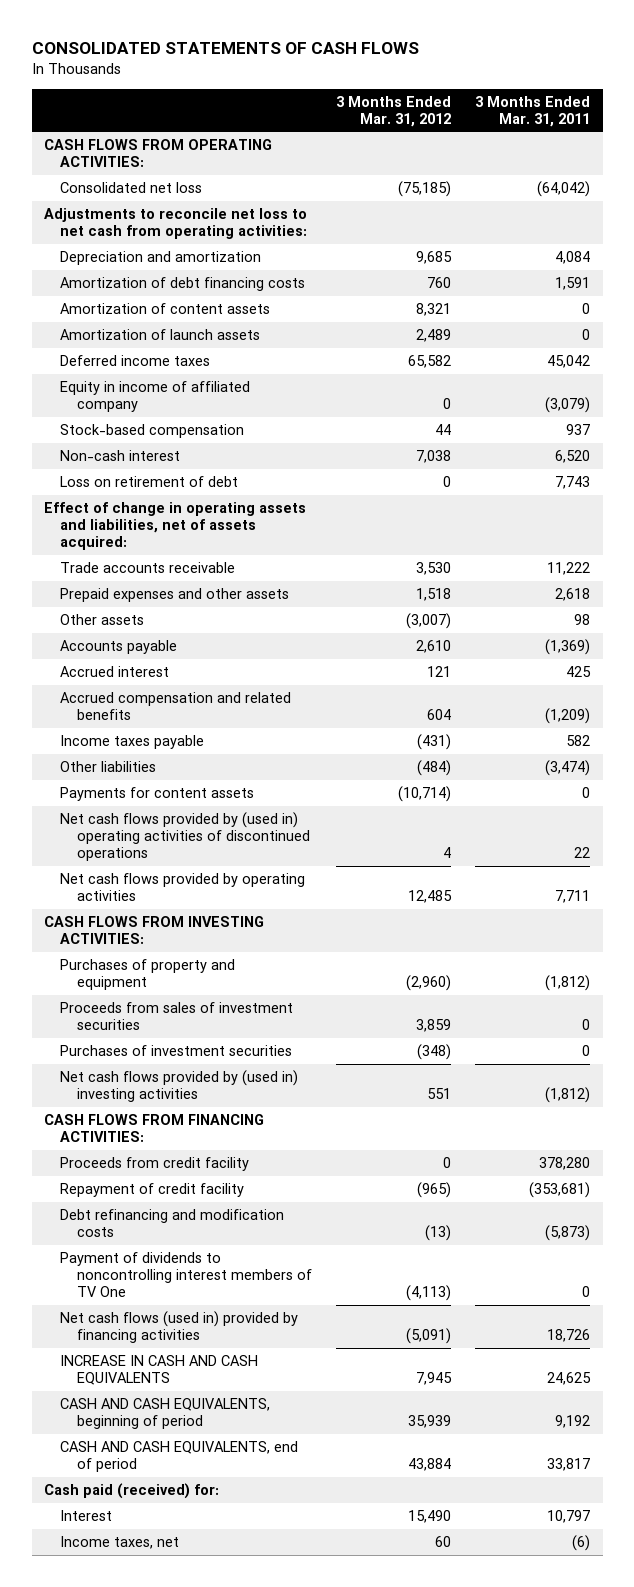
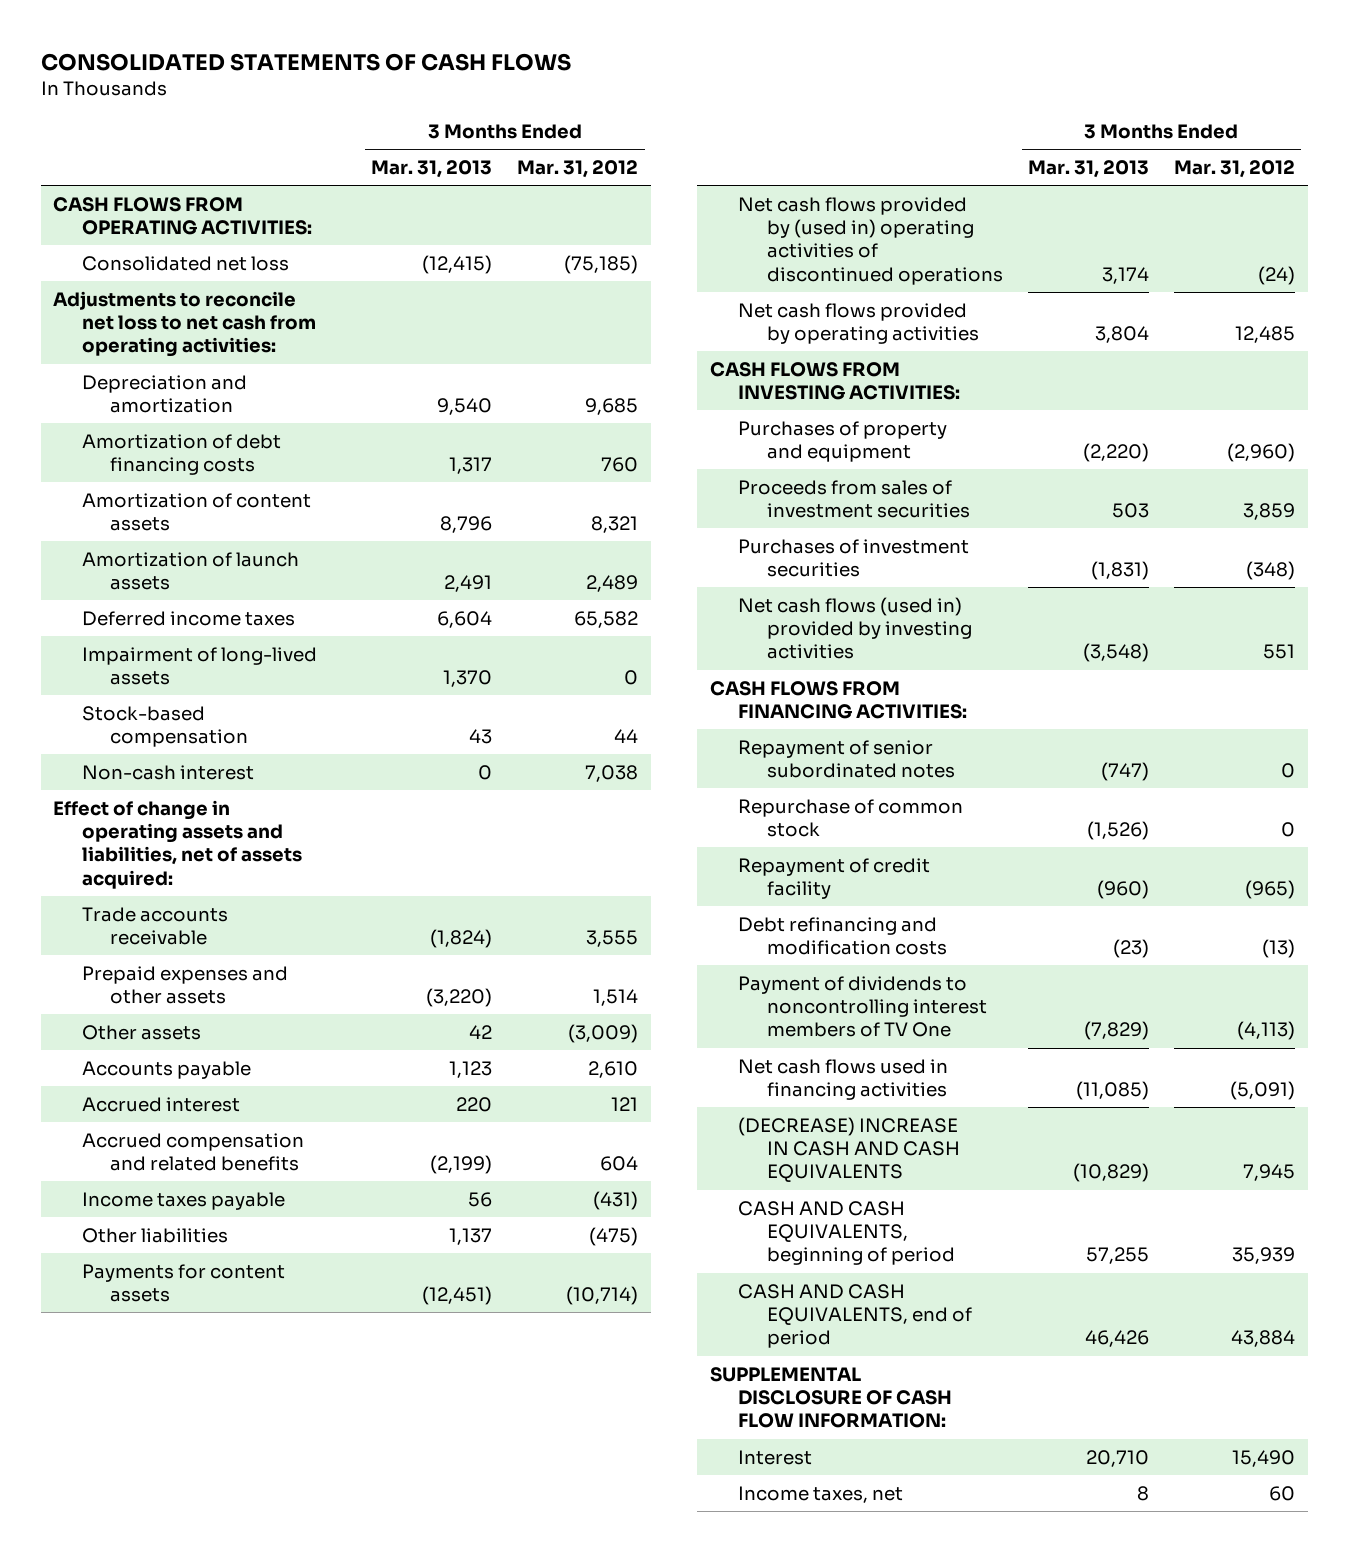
- | 3 Months Ended Mar. 31, 2012 | 3 Months Ended Mar. 31, 2011
+ | 3 Months Ended Mar. 31, 2013 | 3 Months Ended Mar. 31, 2012
- Equity in income of affiliated company | 0 | (3,079)
+ Impairment of long-lived assets | 1,370 | 0
- Loss on retirement of debt | 0 | 7,743
- Trade accounts receivable | 3,530 | 11,222
- Prepaid expenses and other assets | 1,518 | 2,618
- Other assets | (3,007) | 98
+ Trade accounts receivable | (1,824) | 3,555
+ Prepaid expenses and other assets | (3,220) | 1,514
+ Other assets | 42 | (3,009)
- Other liabilities | (484) | (3,474)
+ Other liabilities | 1,137 | (475)
- Net cash flows provided by (used in) operating activities of discontinued operations | 4 | 22
+ Net cash flows provided by (used in) operating activities of discontinued operations | 3,174 | (24)
- Net cash flows provided by (used in) investing activities | 551 | (1,812)
+ Net cash flows (used in) provided by investing activities | (3,548) | 551
- Proceeds from credit facility | 0 | 378,280
+ Repayment of senior subordinated notes | (747) | 0
+ Repurchase of common stock | (1,526) | 0
- Net cash flows (used in) provided by financing activities | (5,091) | 18,726
- INCREASE IN CASH AND CASH EQUIVALENTS | 7,945 | 24,625
+ Net cash flows used in financing activities | (11,085) | (5,091)
+ (DECREASE) INCREASE IN CASH AND CASH EQUIVALENTS | (10,829) | 7,945
- Cash paid (received) for:
+ SUPPLEMENTAL DISCLOSURE OF CASH FLOW INFORMATION:

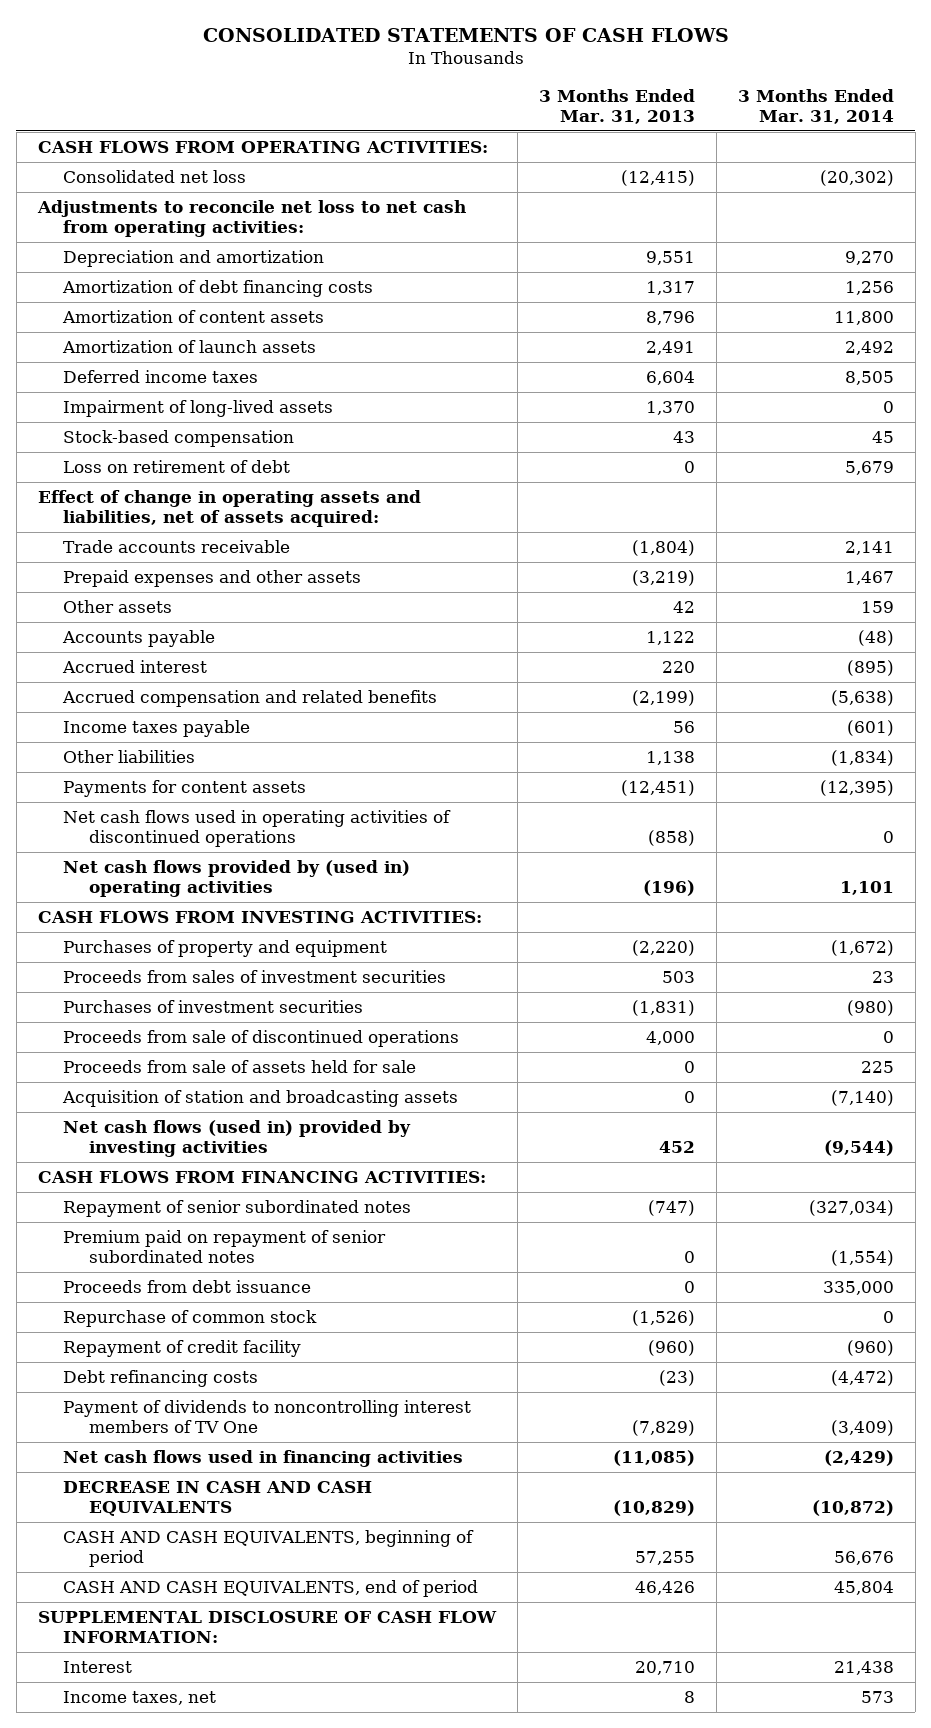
- | 3 Months Ended Mar. 31, 2013 | 3 Months Ended Mar. 31, 2012
+ | 3 Months Ended Mar. 31, 2013 | 3 Months Ended Mar. 31, 2014
- Depreciation and amortization | 9,540 | 9,685
+ Depreciation and amortization | 9,551 | 9,270
- Non-cash interest | 0 | 7,038
+ Loss on retirement of debt | 0 | 5,679
- Trade accounts receivable | (1,824) | 3,555
- Prepaid expenses and other assets | (3,220) | 1,514
+ Trade accounts receivable | (1,804) | 2,141
+ Prepaid expenses and other assets | (3,219) | 1,467
- Accounts payable | 1,123 | 2,610
+ Accounts payable | 1,122 | (48)
- Other liabilities | 1,137 | (475)
+ Other liabilities | 1,138 | (1,834)
- Net cash flows provided by (used in) operating activities of discontinued operations | 3,174 | (24)
- Net cash flows provided by operating activities | 3,804 | 12,485
+ Net cash flows used in operating activities of discontinued operations | (858) | 0
+ Net cash flows provided by (used in) operating activities | (196) | 1,101
- Net cash flows (used in) provided by investing activities | (3,548) | 551
+ Proceeds from sale of discontinued operations | 4,000 | 0
+ Proceeds from sale of assets held for sale | 0 | 225
+ Acquisition of station and broadcasting assets | 0 | (7,140)
+ Net cash flows (used in) provided by investing activities | 452 | (9,544)
+ Premium paid on repayment of senior subordinated notes | 0 | (1,554)
+ Proceeds from debt issuance | 0 | 335,000
- Debt refinancing and modification costs | (23) | (13)
+ Debt refinancing costs | (23) | (4,472)
- (DECREASE) INCREASE IN CASH AND CASH EQUIVALENTS | (10,829) | 7,945
+ DECREASE IN CASH AND CASH EQUIVALENTS | (10,829) | (10,872)

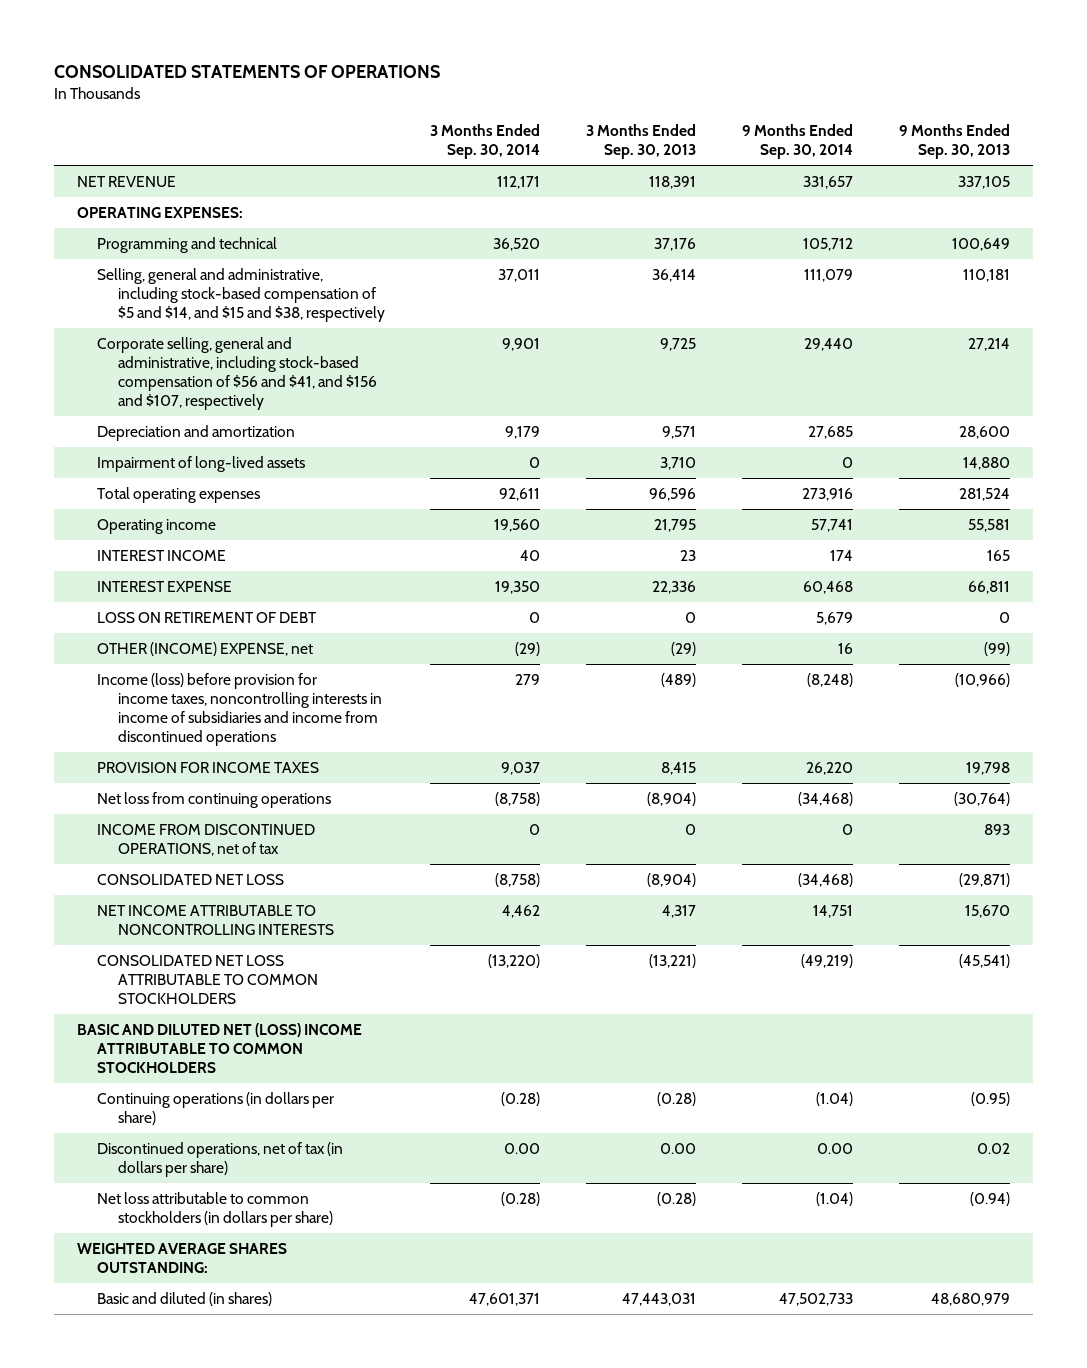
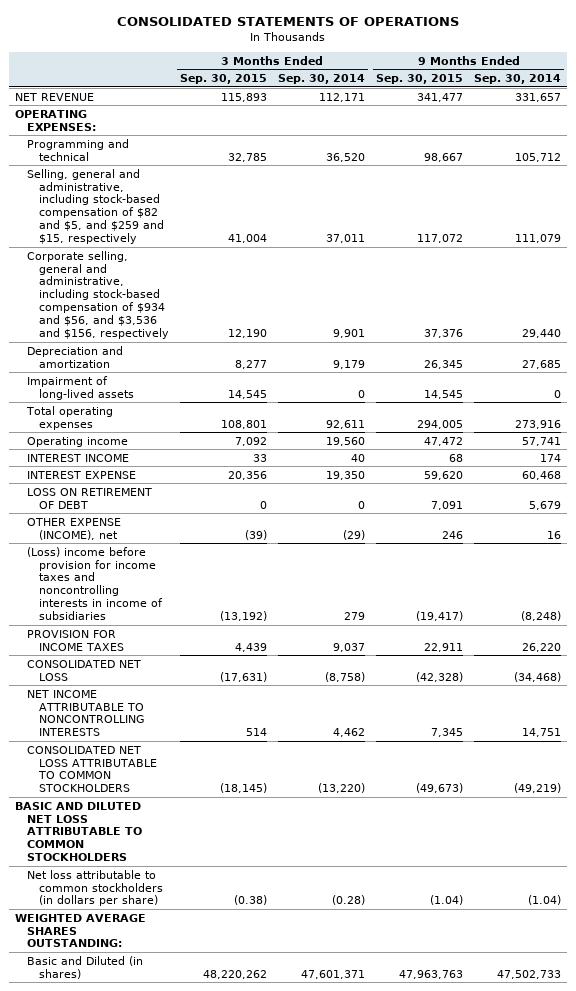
- | 3 Months Ended Sep. 30, 2014 | 3 Months Ended Sep. 30, 2013 | 9 Months Ended Sep. 30, 2014 | 9 Months Ended Sep. 30, 2013
+ | 3 Months Ended Sep. 30, 2015 | 3 Months Ended Sep. 30, 2014 | 9 Months Ended Sep. 30, 2015 | 9 Months Ended Sep. 30, 2014
- Selling, general and administrative, including stock-based compensation of $5 and $14, and $15 and $38, respectively | 37,011 | 36,414 | 111,079 | 110,181
- Corporate selling, general and administrative, including stock-based compensation of $56 and $41, and $156 and $107, respectively | 9,901 | 9,725 | 29,440 | 27,214
+ Selling, general and administrative, including stock-based compensation of $82 and $5, and $259 and $15, respectively | 41,004 | 37,011 | 117,072 | 111,079
+ Corporate selling, general and administrative, including stock-based compensation of $934 and $56, and $3,536 and $156, respectively | 12,190 | 9,901 | 37,376 | 29,440
- OTHER (INCOME) EXPENSE, net | (29) | (29) | 16 | (99)
- Income (loss) before provision for income taxes, noncontrolling interests in income of subsidiaries and income from discontinued operations | 279 | (489) | (8,248) | (10,966)
+ OTHER EXPENSE (INCOME), net | (39) | (29) | 246 | 16
+ (Loss) income before provision for income taxes and noncontrolling interests in income of subsidiaries | (13,192) | 279 | (19,417) | (8,248)
- Net loss from continuing operations | (8,758) | (8,904) | (34,468) | (30,764)
- INCOME FROM DISCONTINUED OPERATIONS, net of tax | 0 | 0 | 0 | 893
- BASIC AND DILUTED NET (LOSS) INCOME ATTRIBUTABLE TO COMMON STOCKHOLDERS
- Continuing operations (in dollars per share) | (0.28) | (0.28) | (1.04) | (0.95)
- Discontinued operations, net of tax (in dollars per share) | 0.00 | 0.00 | 0.00 | 0.02
+ BASIC AND DILUTED NET LOSS ATTRIBUTABLE TO COMMON STOCKHOLDERS
- Basic and diluted (in shares) | 47,601,371 | 47,443,031 | 47,502,733 | 48,680,979
+ Basic and Diluted (in shares) | 48,220,262 | 47,601,371 | 47,963,763 | 47,502,733

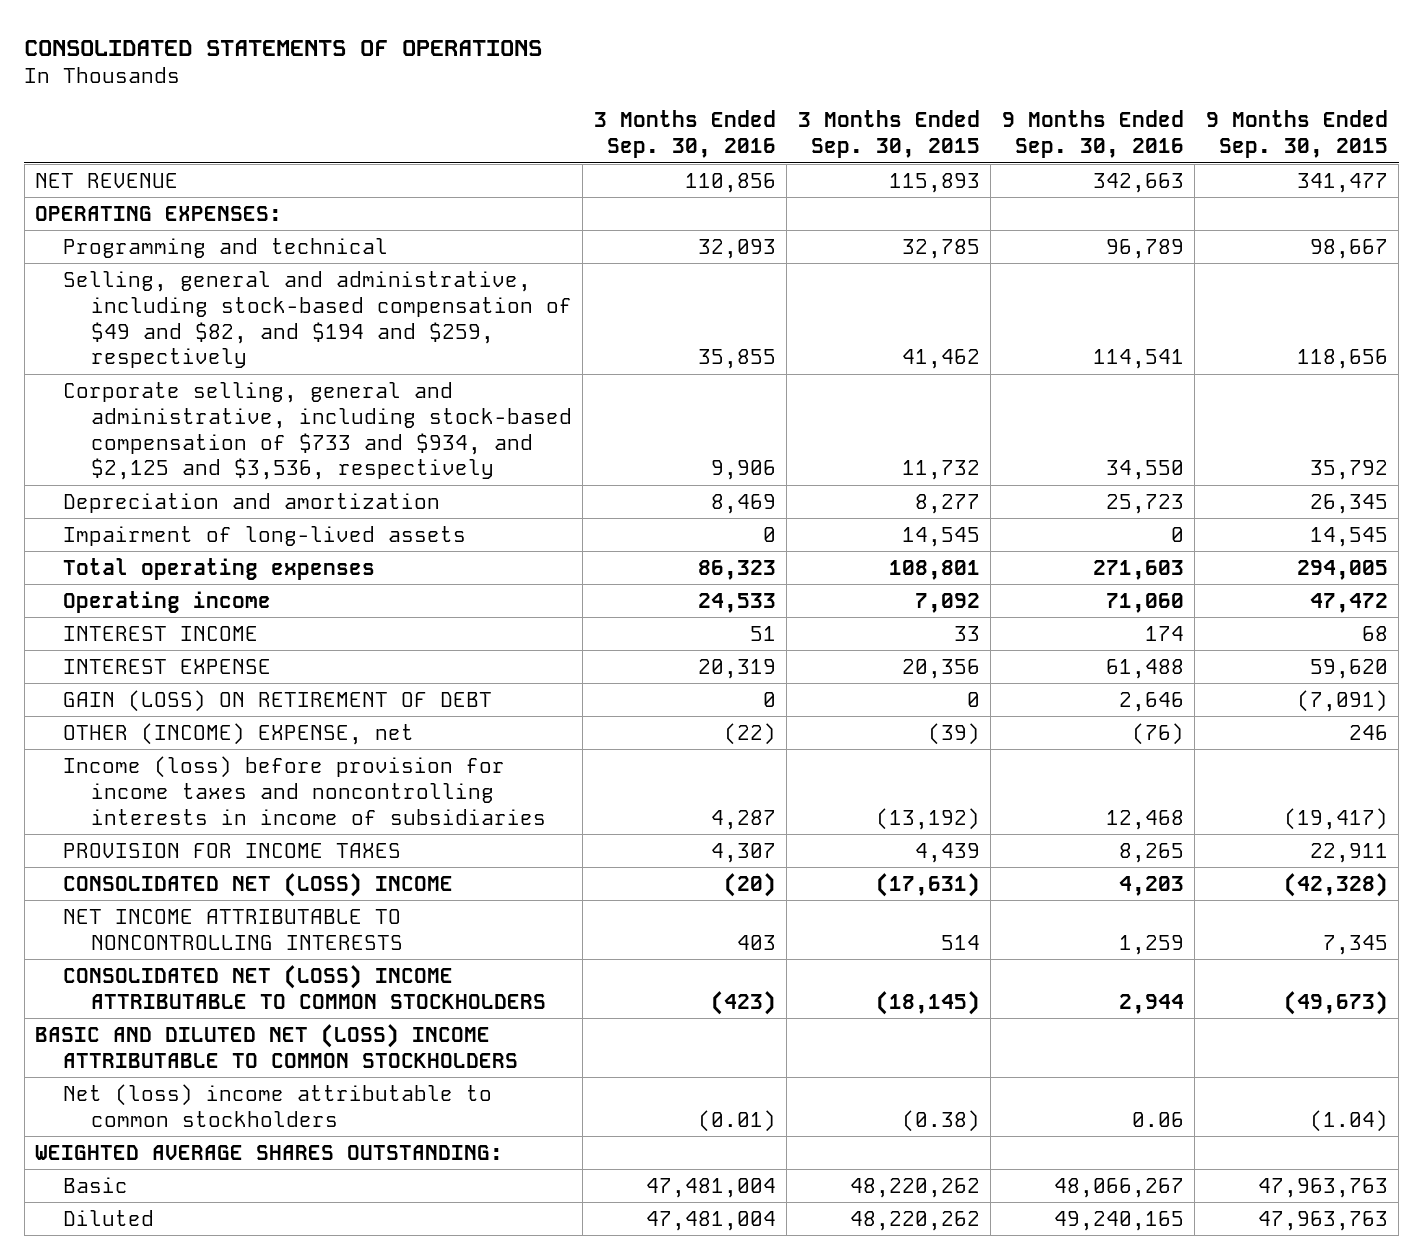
- | 3 Months Ended Sep. 30, 2015 | 3 Months Ended Sep. 30, 2014 | 9 Months Ended Sep. 30, 2015 | 9 Months Ended Sep. 30, 2014
+ | 3 Months Ended Sep. 30, 2016 | 3 Months Ended Sep. 30, 2015 | 9 Months Ended Sep. 30, 2016 | 9 Months Ended Sep. 30, 2015
- Selling, general and administrative, including stock-based compensation of $82 and $5, and $259 and $15, respectively | 41,004 | 37,011 | 117,072 | 111,079
- Corporate selling, general and administrative, including stock-based compensation of $934 and $56, and $3,536 and $156, respectively | 12,190 | 9,901 | 37,376 | 29,440
+ Selling, general and administrative, including stock-based compensation of $49 and $82, and $194 and $259, respectively | 35,855 | 41,462 | 114,541 | 118,656
+ Corporate selling, general and administrative, including stock-based compensation of $733 and $934, and $2,125 and $3,536, respectively | 9,906 | 11,732 | 34,550 | 35,792
- LOSS ON RETIREMENT OF DEBT | 0 | 0 | 7,091 | 5,679
- OTHER EXPENSE (INCOME), net | (39) | (29) | 246 | 16
- (Loss) income before provision for income taxes and noncontrolling interests in income of subsidiaries | (13,192) | 279 | (19,417) | (8,248)
+ GAIN (LOSS) ON RETIREMENT OF DEBT | 0 | 0 | 2,646 | (7,091)
+ OTHER (INCOME) EXPENSE, net | (22) | (39) | (76) | 246
+ Income (loss) before provision for income taxes and noncontrolling interests in income of subsidiaries | 4,287 | (13,192) | 12,468 | (19,417)
- CONSOLIDATED NET LOSS | (17,631) | (8,758) | (42,328) | (34,468)
+ CONSOLIDATED NET (LOSS) INCOME | (20) | (17,631) | 4,203 | (42,328)
- CONSOLIDATED NET LOSS ATTRIBUTABLE TO COMMON STOCKHOLDERS | (18,145) | (13,220) | (49,673) | (49,219)
- BASIC AND DILUTED NET LOSS ATTRIBUTABLE TO COMMON STOCKHOLDERS
- Net loss attributable to common stockholders (in dollars per share) | (0.38) | (0.28) | (1.04) | (1.04)
+ CONSOLIDATED NET (LOSS) INCOME ATTRIBUTABLE TO COMMON STOCKHOLDERS | (423) | (18,145) | 2,944 | (49,673)
+ BASIC AND DILUTED NET (LOSS) INCOME ATTRIBUTABLE TO COMMON STOCKHOLDERS
+ Net (loss) income attributable to common stockholders | (0.01) | (0.38) | 0.06 | (1.04)
- Basic and Diluted (in shares) | 48,220,262 | 47,601,371 | 47,963,763 | 47,502,733
+ Basic | 47,481,004 | 48,220,262 | 48,066,267 | 47,963,763
+ Diluted | 47,481,004 | 48,220,262 | 49,240,165 | 47,963,763

